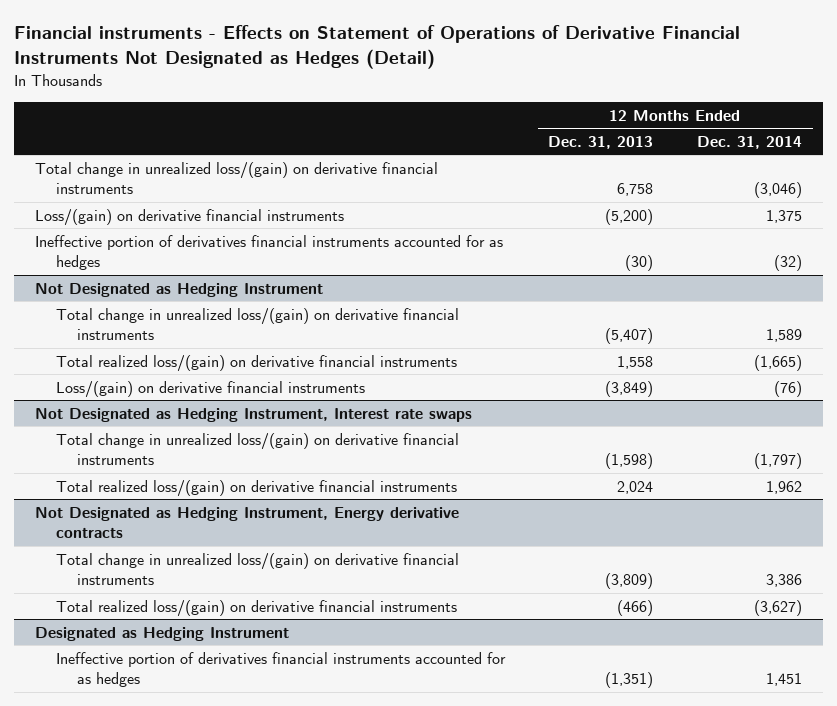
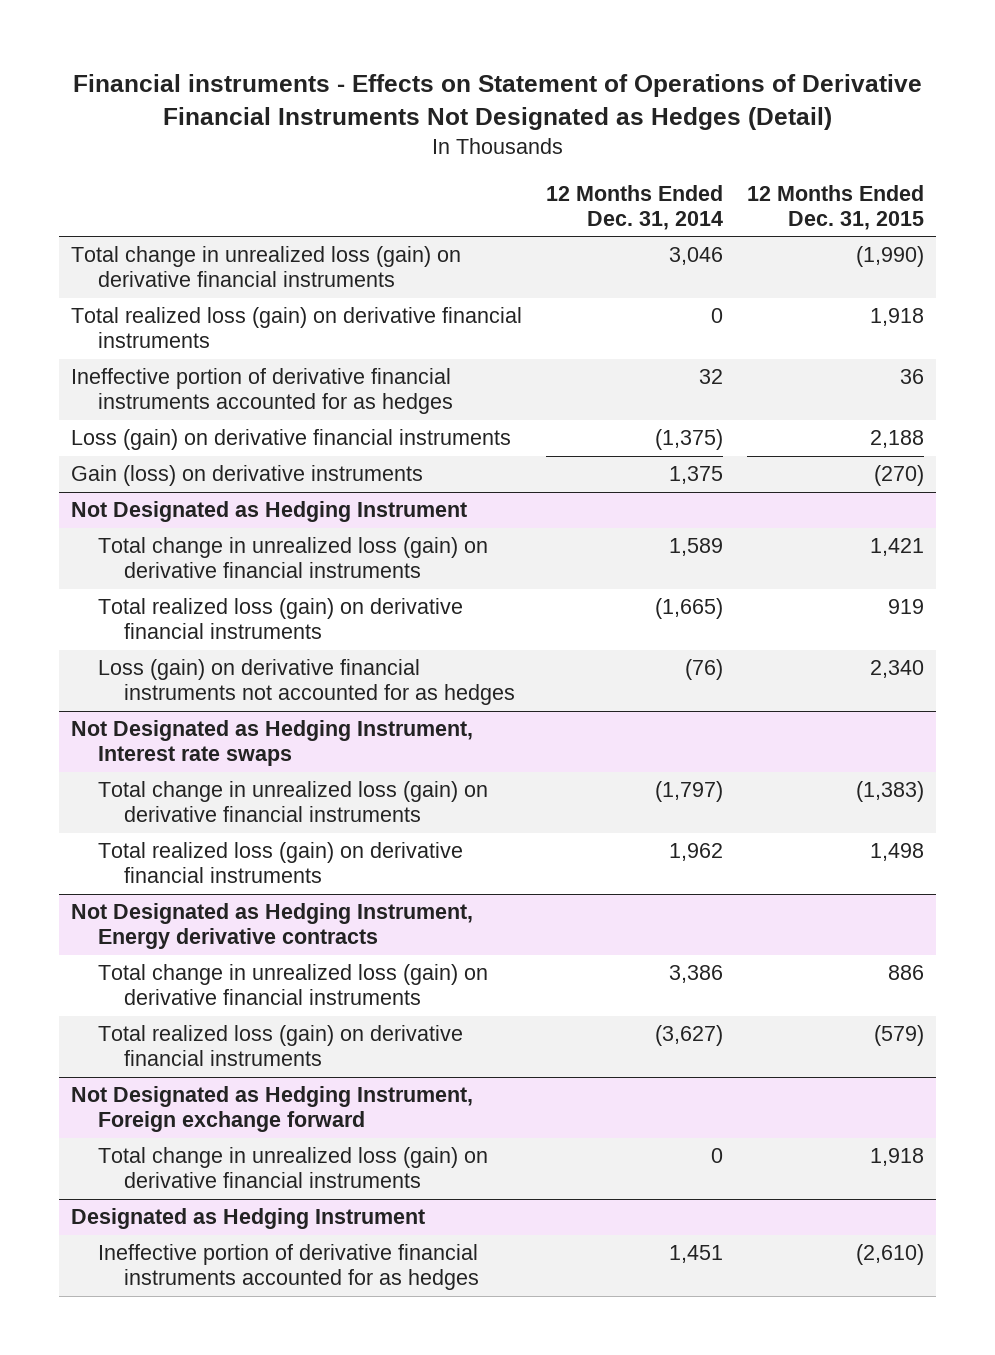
- | 12 Months Ended Dec. 31, 2013 | 12 Months Ended Dec. 31, 2014
+ | 12 Months Ended Dec. 31, 2014 | 12 Months Ended Dec. 31, 2015
- Total change in unrealized loss/(gain) on derivative financial instruments | 6,758 | (3,046)
- Loss/(gain) on derivative financial instruments | (5,200) | 1,375
- Ineffective portion of derivatives financial instruments accounted for as hedges | (30) | (32)
+ Total change in unrealized loss (gain) on derivative financial instruments | 3,046 | (1,990)
+ Total realized loss (gain) on derivative financial instruments | 0 | 1,918
+ Ineffective portion of derivative financial instruments accounted for as hedges | 32 | 36
+ Loss (gain) on derivative financial instruments | (1,375) | 2,188
+ Gain (loss) on derivative instruments | 1,375 | (270)
@ Not Designated as Hedging Instrument
- Total change in unrealized loss/(gain) on derivative financial instruments | (5,407) | 1,589
- Total realized loss/(gain) on derivative financial instruments | 1,558 | (1,665)
- Loss/(gain) on derivative financial instruments | (3,849) | (76)
+ Total change in unrealized loss (gain) on derivative financial instruments | 1,589 | 1,421
+ Total realized loss (gain) on derivative financial instruments | (1,665) | 919
+ Loss (gain) on derivative financial instruments not accounted for as hedges | (76) | 2,340
@ Not Designated as Hedging Instrument, Interest rate swaps
- Total change in unrealized loss/(gain) on derivative financial instruments | (1,598) | (1,797)
- Total realized loss/(gain) on derivative financial instruments | 2,024 | 1,962
+ Total change in unrealized loss (gain) on derivative financial instruments | (1,797) | (1,383)
+ Total realized loss (gain) on derivative financial instruments | 1,962 | 1,498
@ Not Designated as Hedging Instrument, Energy derivative contracts
- Total change in unrealized loss/(gain) on derivative financial instruments | (3,809) | 3,386
- Total realized loss/(gain) on derivative financial instruments | (466) | (3,627)
+ Total change in unrealized loss (gain) on derivative financial instruments | 3,386 | 886
+ Total realized loss (gain) on derivative financial instruments | (3,627) | (579)
+ Not Designated as Hedging Instrument, Foreign exchange forward
+ Total change in unrealized loss (gain) on derivative financial instruments | 0 | 1,918
@ Designated as Hedging Instrument
- Ineffective portion of derivatives financial instruments accounted for as hedges | (1,351) | 1,451
+ Ineffective portion of derivative financial instruments accounted for as hedges | 1,451 | (2,610)

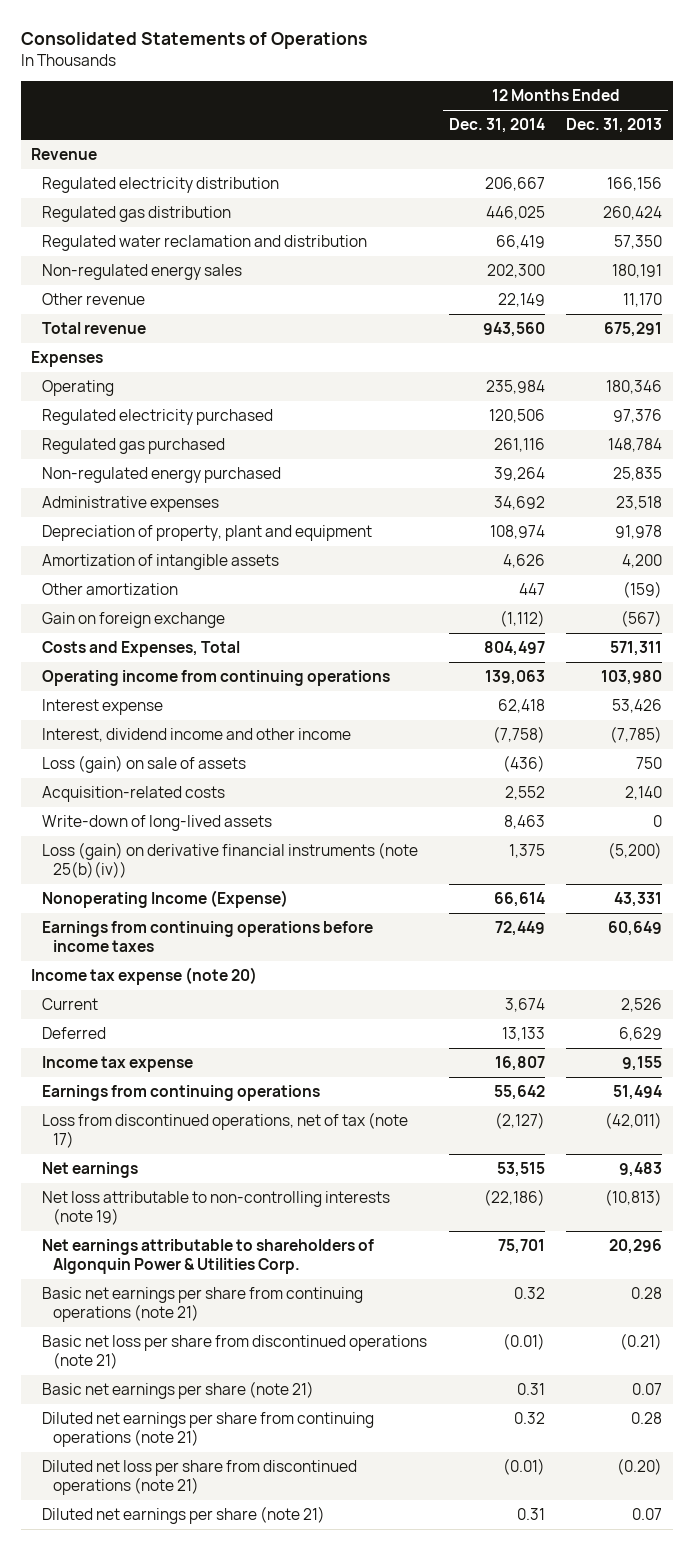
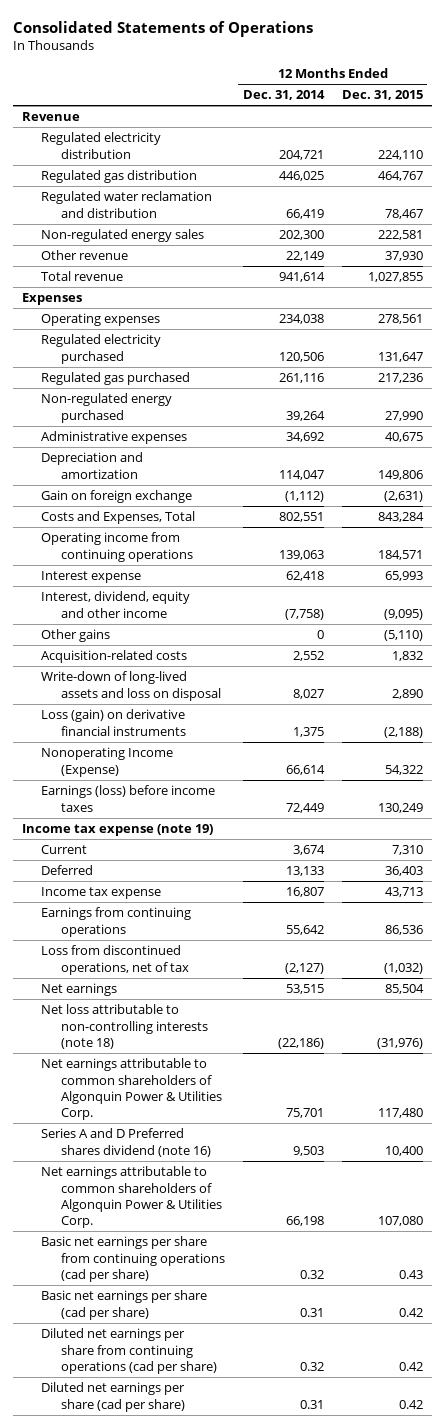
- | 12 Months Ended Dec. 31, 2014 | 12 Months Ended Dec. 31, 2013
+ | 12 Months Ended Dec. 31, 2014 | 12 Months Ended Dec. 31, 2015
- Regulated electricity distribution | 206,667 | 166,156
+ Regulated electricity distribution | 204,721 | 224,110
- Total revenue | 943,560 | 675,291
+ Total revenue | 941,614 | 1,027,855
- Operating | 235,984 | 180,346
+ Operating expenses | 234,038 | 278,561
- Depreciation of property, plant and equipment | 108,974 | 91,978
- Amortization of intangible assets | 4,626 | 4,200
- Other amortization | 447 | (159)
+ Depreciation and amortization | 114,047 | 149,806
- Costs and Expenses, Total | 804,497 | 571,311
+ Costs and Expenses, Total | 802,551 | 843,284
- Interest, dividend income and other income | (7,758) | (7,785)
- Loss (gain) on sale of assets | (436) | 750
+ Interest, dividend, equity and other income | (7,758) | (9,095)
+ Other gains | 0 | (5,110)
- Write-down of long-lived assets | 8,463 | 0
- Loss (gain) on derivative financial instruments (note 25(b)(iv)) | 1,375 | (5,200)
+ Write-down of long-lived assets and loss on disposal | 8,027 | 2,890
+ Loss (gain) on derivative financial instruments | 1,375 | (2,188)
- Earnings from continuing operations before income taxes | 72,449 | 60,649
- Income tax expense (note 20)
+ Earnings (loss) before income taxes | 72,449 | 130,249
+ Income tax expense (note 19)
- Loss from discontinued operations, net of tax (note 17) | (2,127) | (42,011)
+ Loss from discontinued operations, net of tax | (2,127) | (1,032)
- Net loss attributable to non-controlling interests (note 19) | (22,186) | (10,813)
- Net earnings attributable to shareholders of Algonquin Power & Utilities Corp. | 75,701 | 20,296
- Basic net earnings per share from continuing operations (note 21) | 0.32 | 0.28
- Basic net loss per share from discontinued operations (note 21) | (0.01) | (0.21)
- Basic net earnings per share (note 21) | 0.31 | 0.07
- Diluted net earnings per share from continuing operations (note 21) | 0.32 | 0.28
- Diluted net loss per share from discontinued operations (note 21) | (0.01) | (0.20)
- Diluted net earnings per share (note 21) | 0.31 | 0.07
+ Net loss attributable to non-controlling interests (note 18) | (22,186) | (31,976)
+ Net earnings attributable to common shareholders of Algonquin Power & Utilities Corp. | 75,701 | 117,480
+ Series A and D Preferred shares dividend (note 16) | 9,503 | 10,400
+ Net earnings attributable to common shareholders of Algonquin Power & Utilities Corp. | 66,198 | 107,080
+ Basic net earnings per share from continuing operations (cad per share) | 0.32 | 0.43
+ Basic net earnings per share (cad per share) | 0.31 | 0.42
+ Diluted net earnings per share from continuing operations (cad per share) | 0.32 | 0.42
+ Diluted net earnings per share (cad per share) | 0.31 | 0.42

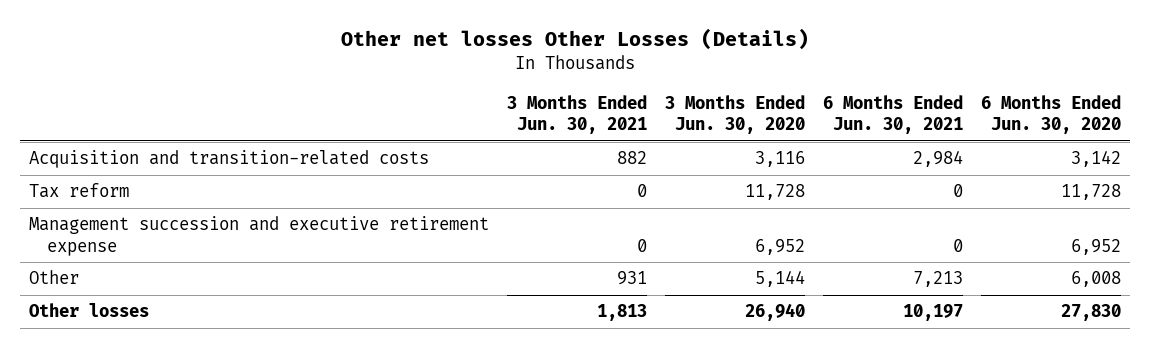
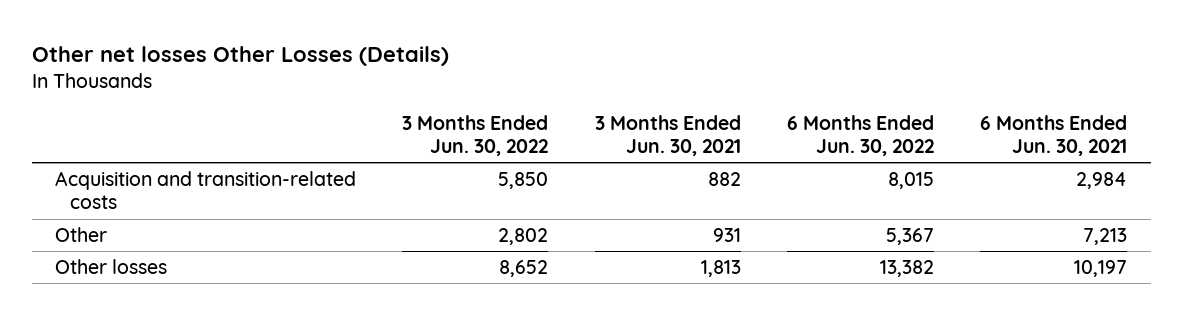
- | 3 Months Ended Jun. 30, 2021 | 3 Months Ended Jun. 30, 2020 | 6 Months Ended Jun. 30, 2021 | 6 Months Ended Jun. 30, 2020
+ | 3 Months Ended Jun. 30, 2022 | 3 Months Ended Jun. 30, 2021 | 6 Months Ended Jun. 30, 2022 | 6 Months Ended Jun. 30, 2021
- Tax reform | 0 | 11,728 | 0 | 11,728
- Management succession and executive retirement expense | 0 | 6,952 | 0 | 6,952

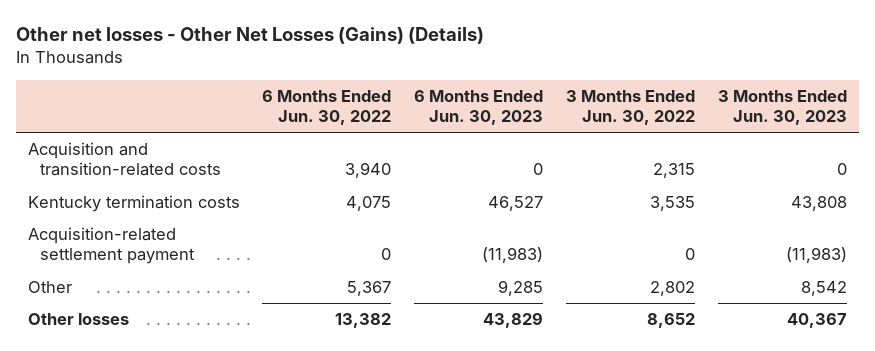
- Other net losses Other Losses (Details)
+ Other net losses - Other Net Losses (Gains) (Details)
- | 3 Months Ended Jun. 30, 2022 | 3 Months Ended Jun. 30, 2021 | 6 Months Ended Jun. 30, 2022 | 6 Months Ended Jun. 30, 2021
+ | 6 Months Ended Jun. 30, 2022 | 6 Months Ended Jun. 30, 2023 | 3 Months Ended Jun. 30, 2022 | 3 Months Ended Jun. 30, 2023
- Acquisition and transition-related costs | 5,850 | 882 | 8,015 | 2,984
+ Acquisition and transition-related costs | 3,940 | 0 | 2,315 | 0
+ Kentucky termination costs | 4,075 | 46,527 | 3,535 | 43,808
+ Acquisition-related settlement payment | 0 | (11,983) | 0 | (11,983)

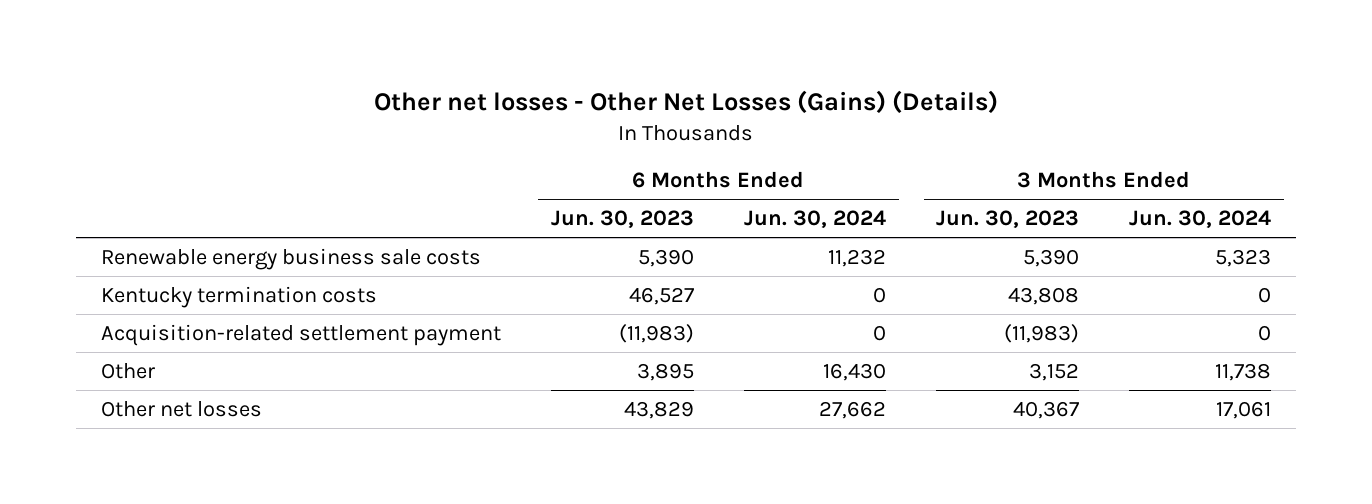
- | 6 Months Ended Jun. 30, 2022 | 6 Months Ended Jun. 30, 2023 | 3 Months Ended Jun. 30, 2022 | 3 Months Ended Jun. 30, 2023
+ | 6 Months Ended Jun. 30, 2023 | 6 Months Ended Jun. 30, 2024 | 3 Months Ended Jun. 30, 2023 | 3 Months Ended Jun. 30, 2024
- Acquisition and transition-related costs | 3,940 | 0 | 2,315 | 0
+ Renewable energy business sale costs | 5,390 | 11,232 | 5,390 | 5,323
- Other | 5,367 | 9,285 | 2,802 | 8,542
- Other losses | 13,382 | 43,829 | 8,652 | 40,367
+ Other | 3,895 | 16,430 | 3,152 | 11,738
+ Other net losses | 43,829 | 27,662 | 40,367 | 17,061

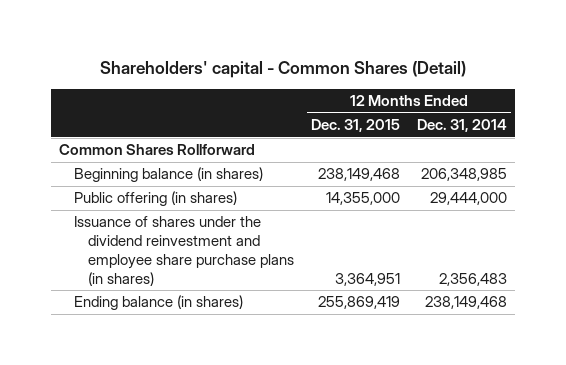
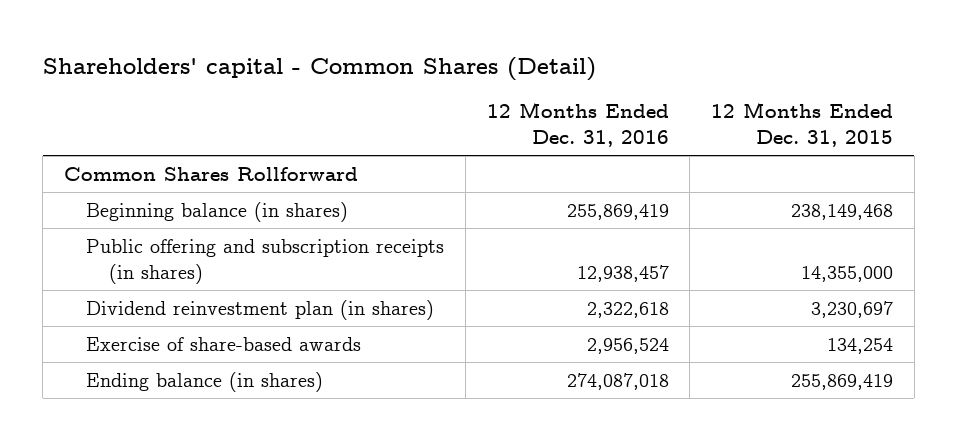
- | 12 Months Ended Dec. 31, 2015 | 12 Months Ended Dec. 31, 2014
+ | 12 Months Ended Dec. 31, 2016 | 12 Months Ended Dec. 31, 2015
- Public offering (in shares) | 14,355,000 | 29,444,000
- Issuance of shares under the dividend reinvestment and employee share purchase plans (in shares) | 3,364,951 | 2,356,483
+ Public offering and subscription receipts (in shares) | 12,938,457 | 14,355,000
+ Dividend reinvestment plan (in shares) | 2,322,618 | 3,230,697
+ Exercise of share-based awards | 2,956,524 | 134,254

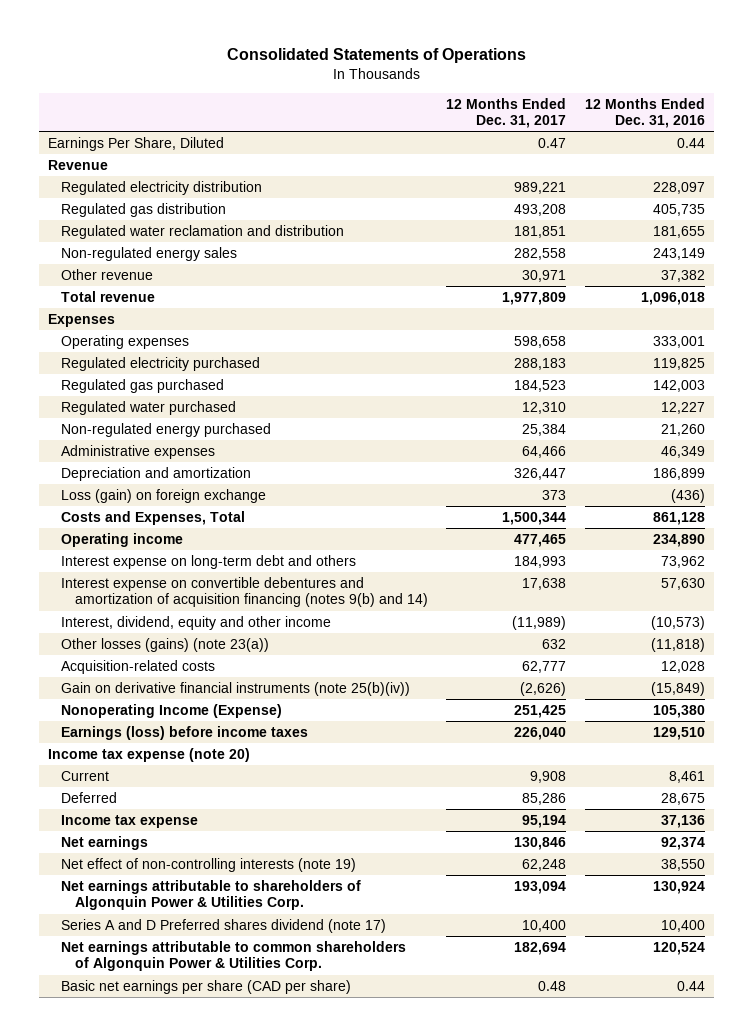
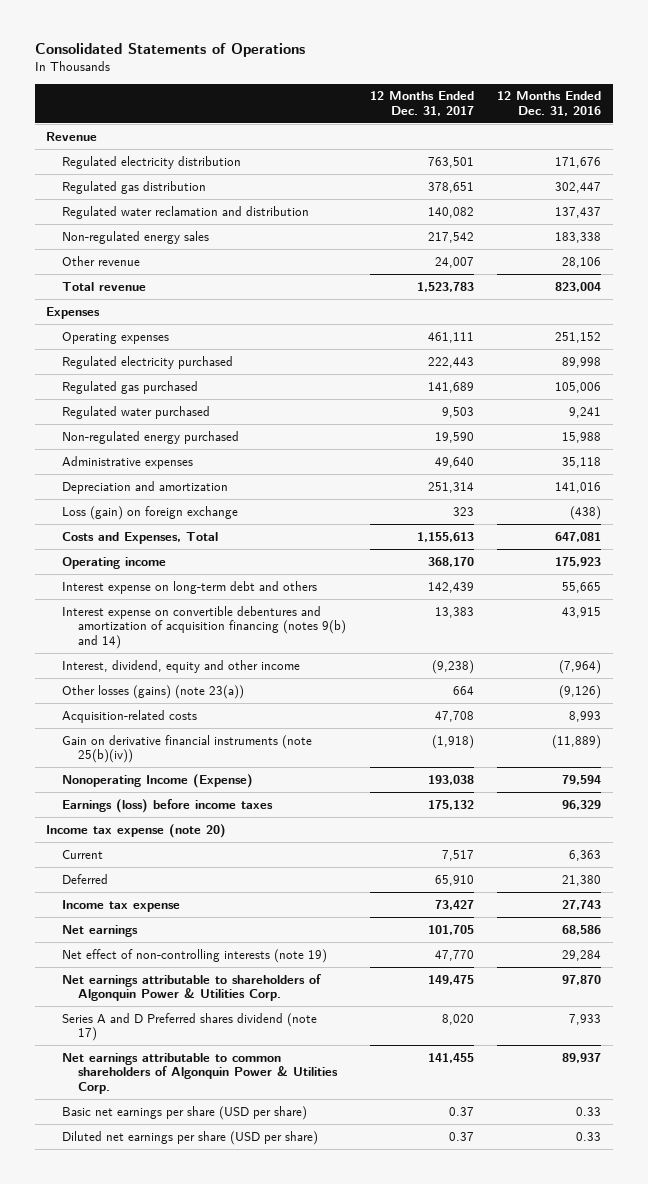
- Earnings Per Share, Diluted | 0.47 | 0.44
- Regulated electricity distribution | 989,221 | 228,097
- Regulated gas distribution | 493,208 | 405,735
- Regulated water reclamation and distribution | 181,851 | 181,655
- Non-regulated energy sales | 282,558 | 243,149
- Other revenue | 30,971 | 37,382
- Total revenue | 1,977,809 | 1,096,018
+ Regulated electricity distribution | 763,501 | 171,676
+ Regulated gas distribution | 378,651 | 302,447
+ Regulated water reclamation and distribution | 140,082 | 137,437
+ Non-regulated energy sales | 217,542 | 183,338
+ Other revenue | 24,007 | 28,106
+ Total revenue | 1,523,783 | 823,004
- Operating expenses | 598,658 | 333,001
- Regulated electricity purchased | 288,183 | 119,825
- Regulated gas purchased | 184,523 | 142,003
- Regulated water purchased | 12,310 | 12,227
- Non-regulated energy purchased | 25,384 | 21,260
- Administrative expenses | 64,466 | 46,349
- Depreciation and amortization | 326,447 | 186,899
- Loss (gain) on foreign exchange | 373 | (436)
- Costs and Expenses, Total | 1,500,344 | 861,128
- Operating income | 477,465 | 234,890
- Interest expense on long-term debt and others | 184,993 | 73,962
- Interest expense on convertible debentures and amortization of acquisition financing (notes 9(b) and 14) | 17,638 | 57,630
- Interest, dividend, equity and other income | (11,989) | (10,573)
- Other losses (gains) (note 23(a)) | 632 | (11,818)
- Acquisition-related costs | 62,777 | 12,028
- Gain on derivative financial instruments (note 25(b)(iv)) | (2,626) | (15,849)
- Nonoperating Income (Expense) | 251,425 | 105,380
- Earnings (loss) before income taxes | 226,040 | 129,510
+ Operating expenses | 461,111 | 251,152
+ Regulated electricity purchased | 222,443 | 89,998
+ Regulated gas purchased | 141,689 | 105,006
+ Regulated water purchased | 9,503 | 9,241
+ Non-regulated energy purchased | 19,590 | 15,988
+ Administrative expenses | 49,640 | 35,118
+ Depreciation and amortization | 251,314 | 141,016
+ Loss (gain) on foreign exchange | 323 | (438)
+ Costs and Expenses, Total | 1,155,613 | 647,081
+ Operating income | 368,170 | 175,923
+ Interest expense on long-term debt and others | 142,439 | 55,665
+ Interest expense on convertible debentures and amortization of acquisition financing (notes 9(b) and 14) | 13,383 | 43,915
+ Interest, dividend, equity and other income | (9,238) | (7,964)
+ Other losses (gains) (note 23(a)) | 664 | (9,126)
+ Acquisition-related costs | 47,708 | 8,993
+ Gain on derivative financial instruments (note 25(b)(iv)) | (1,918) | (11,889)
+ Nonoperating Income (Expense) | 193,038 | 79,594
+ Earnings (loss) before income taxes | 175,132 | 96,329
- Current | 9,908 | 8,461
- Deferred | 85,286 | 28,675
- Income tax expense | 95,194 | 37,136
- Net earnings | 130,846 | 92,374
- Net effect of non-controlling interests (note 19) | 62,248 | 38,550
- Net earnings attributable to shareholders of Algonquin Power & Utilities Corp. | 193,094 | 130,924
- Series A and D Preferred shares dividend (note 17) | 10,400 | 10,400
- Net earnings attributable to common shareholders of Algonquin Power & Utilities Corp. | 182,694 | 120,524
- Basic net earnings per share (CAD per share) | 0.48 | 0.44
+ Current | 7,517 | 6,363
+ Deferred | 65,910 | 21,380
+ Income tax expense | 73,427 | 27,743
+ Net earnings | 101,705 | 68,586
+ Net effect of non-controlling interests (note 19) | 47,770 | 29,284
+ Net earnings attributable to shareholders of Algonquin Power & Utilities Corp. | 149,475 | 97,870
+ Series A and D Preferred shares dividend (note 17) | 8,020 | 7,933
+ Net earnings attributable to common shareholders of Algonquin Power & Utilities Corp. | 141,455 | 89,937
+ Basic net earnings per share (USD per share) | 0.37 | 0.33
+ Diluted net earnings per share (USD per share) | 0.37 | 0.33

